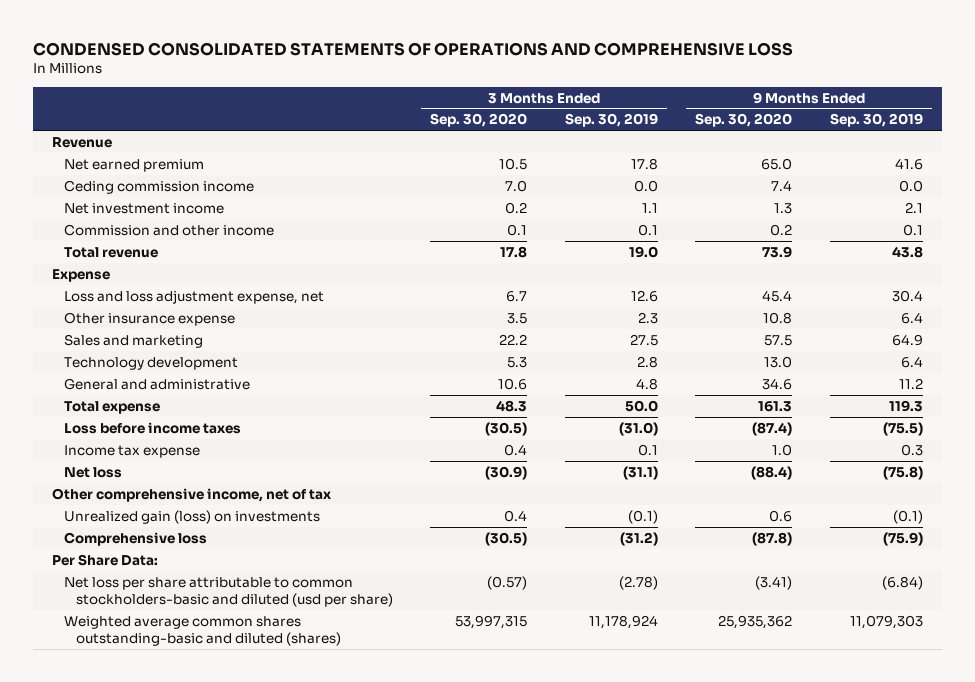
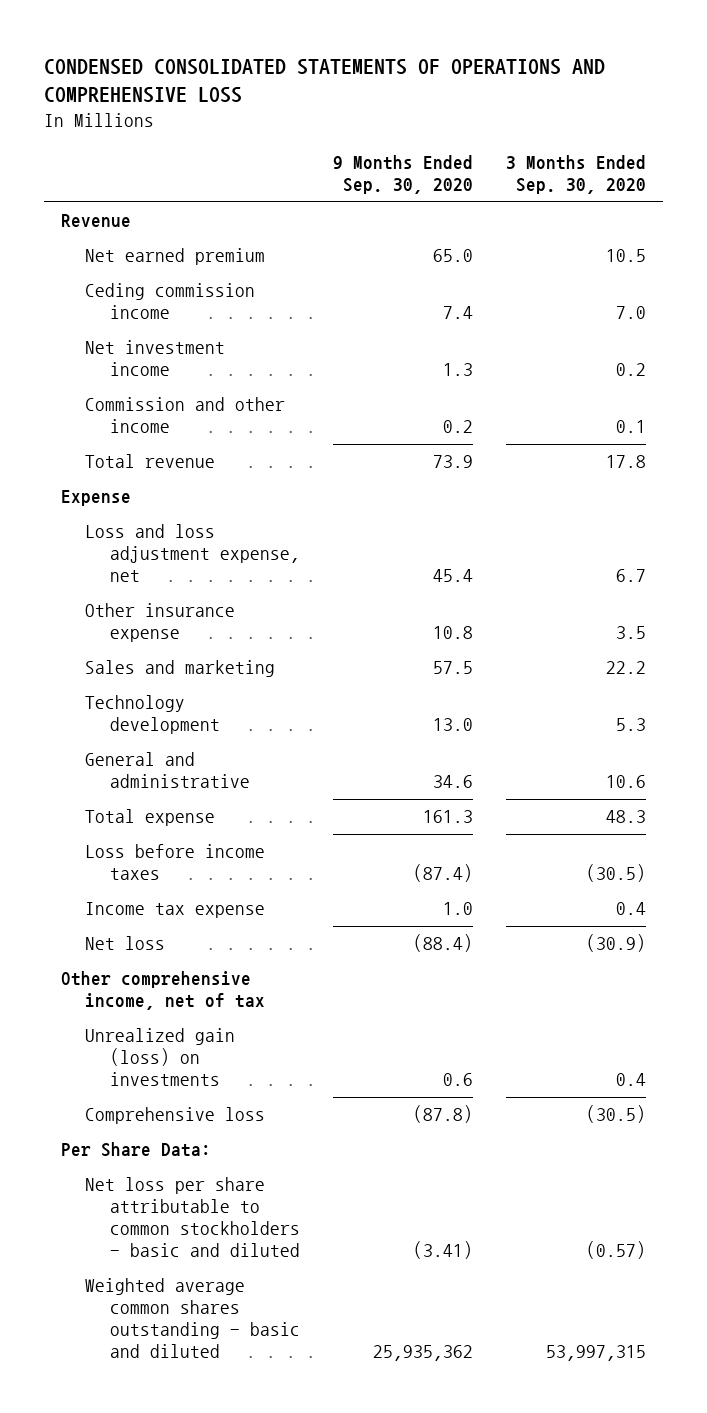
- | 3 Months Ended Sep. 30, 2020 | 3 Months Ended Sep. 30, 2019 | 9 Months Ended Sep. 30, 2020 | 9 Months Ended Sep. 30, 2019
+ | 9 Months Ended Sep. 30, 2020 | 3 Months Ended Sep. 30, 2020
- Net loss per share attributable to common stockholders-basic and diluted (usd per share) | (0.57) | (2.78) | (3.41) | (6.84)
- Weighted average common shares outstanding-basic and diluted (shares) | 53,997,315 | 11,178,924 | 25,935,362 | 11,079,303
+ Net loss per share attributable to common stockholders - basic and diluted | (3.41) | (0.57)
+ Weighted average common shares outstanding - basic and diluted | 25,935,362 | 53,997,315

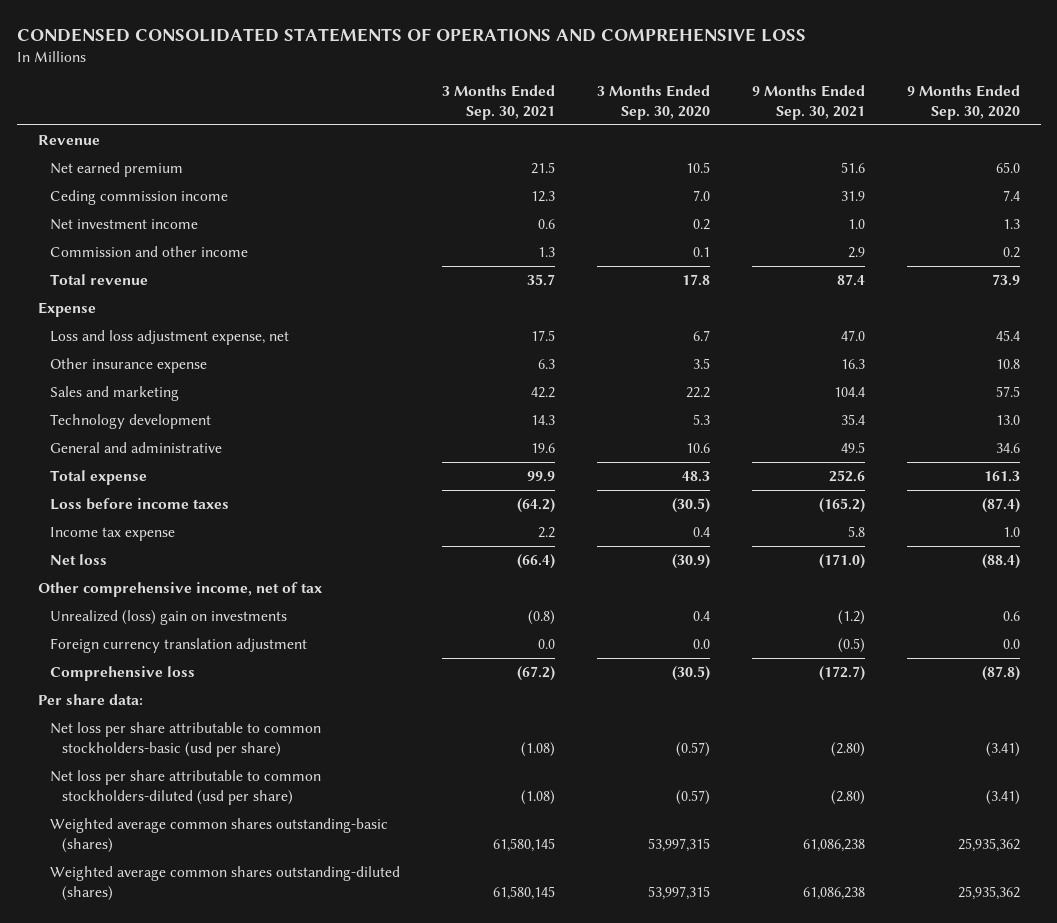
- | 9 Months Ended Sep. 30, 2020 | 3 Months Ended Sep. 30, 2020
+ | 3 Months Ended Sep. 30, 2021 | 3 Months Ended Sep. 30, 2020 | 9 Months Ended Sep. 30, 2021 | 9 Months Ended Sep. 30, 2020
- Unrealized gain (loss) on investments | 0.6 | 0.4
+ Unrealized (loss) gain on investments | (0.8) | 0.4 | (1.2) | 0.6
+ Foreign currency translation adjustment | 0.0 | 0.0 | (0.5) | 0.0
- Per Share Data:
- Net loss per share attributable to common stockholders - basic and diluted | (3.41) | (0.57)
- Weighted average common shares outstanding - basic and diluted | 25,935,362 | 53,997,315
+ Per share data:
+ Net loss per share attributable to common stockholders-basic (usd per share) | (1.08) | (0.57) | (2.80) | (3.41)
+ Net loss per share attributable to common stockholders-diluted (usd per share) | (1.08) | (0.57) | (2.80) | (3.41)
+ Weighted average common shares outstanding-basic (shares) | 61,580,145 | 53,997,315 | 61,086,238 | 25,935,362
+ Weighted average common shares outstanding-diluted (shares) | 61,580,145 | 53,997,315 | 61,086,238 | 25,935,362

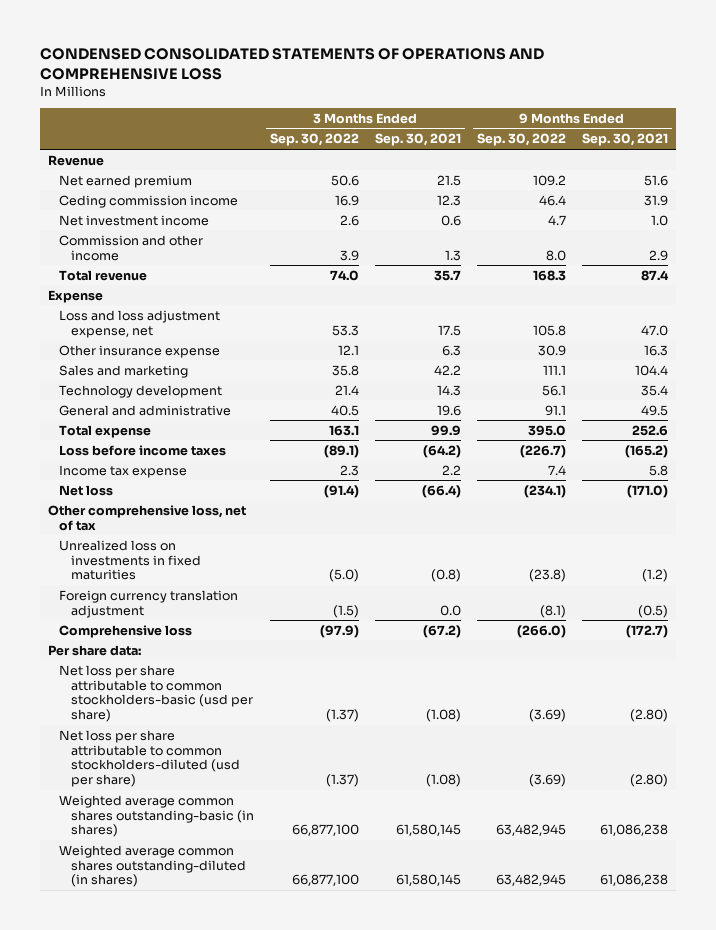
- | 3 Months Ended Sep. 30, 2021 | 3 Months Ended Sep. 30, 2020 | 9 Months Ended Sep. 30, 2021 | 9 Months Ended Sep. 30, 2020
+ | 3 Months Ended Sep. 30, 2022 | 3 Months Ended Sep. 30, 2021 | 9 Months Ended Sep. 30, 2022 | 9 Months Ended Sep. 30, 2021
- Other comprehensive income, net of tax
- Unrealized (loss) gain on investments | (0.8) | 0.4 | (1.2) | 0.6
+ Other comprehensive loss, net of tax
+ Unrealized loss on investments in fixed maturities | (5.0) | (0.8) | (23.8) | (1.2)
- Weighted average common shares outstanding-basic (shares) | 61,580,145 | 53,997,315 | 61,086,238 | 25,935,362
- Weighted average common shares outstanding-diluted (shares) | 61,580,145 | 53,997,315 | 61,086,238 | 25,935,362
+ Weighted average common shares outstanding-basic (in shares) | 66,877,100 | 61,580,145 | 63,482,945 | 61,086,238
+ Weighted average common shares outstanding-diluted (in shares) | 66,877,100 | 61,580,145 | 63,482,945 | 61,086,238

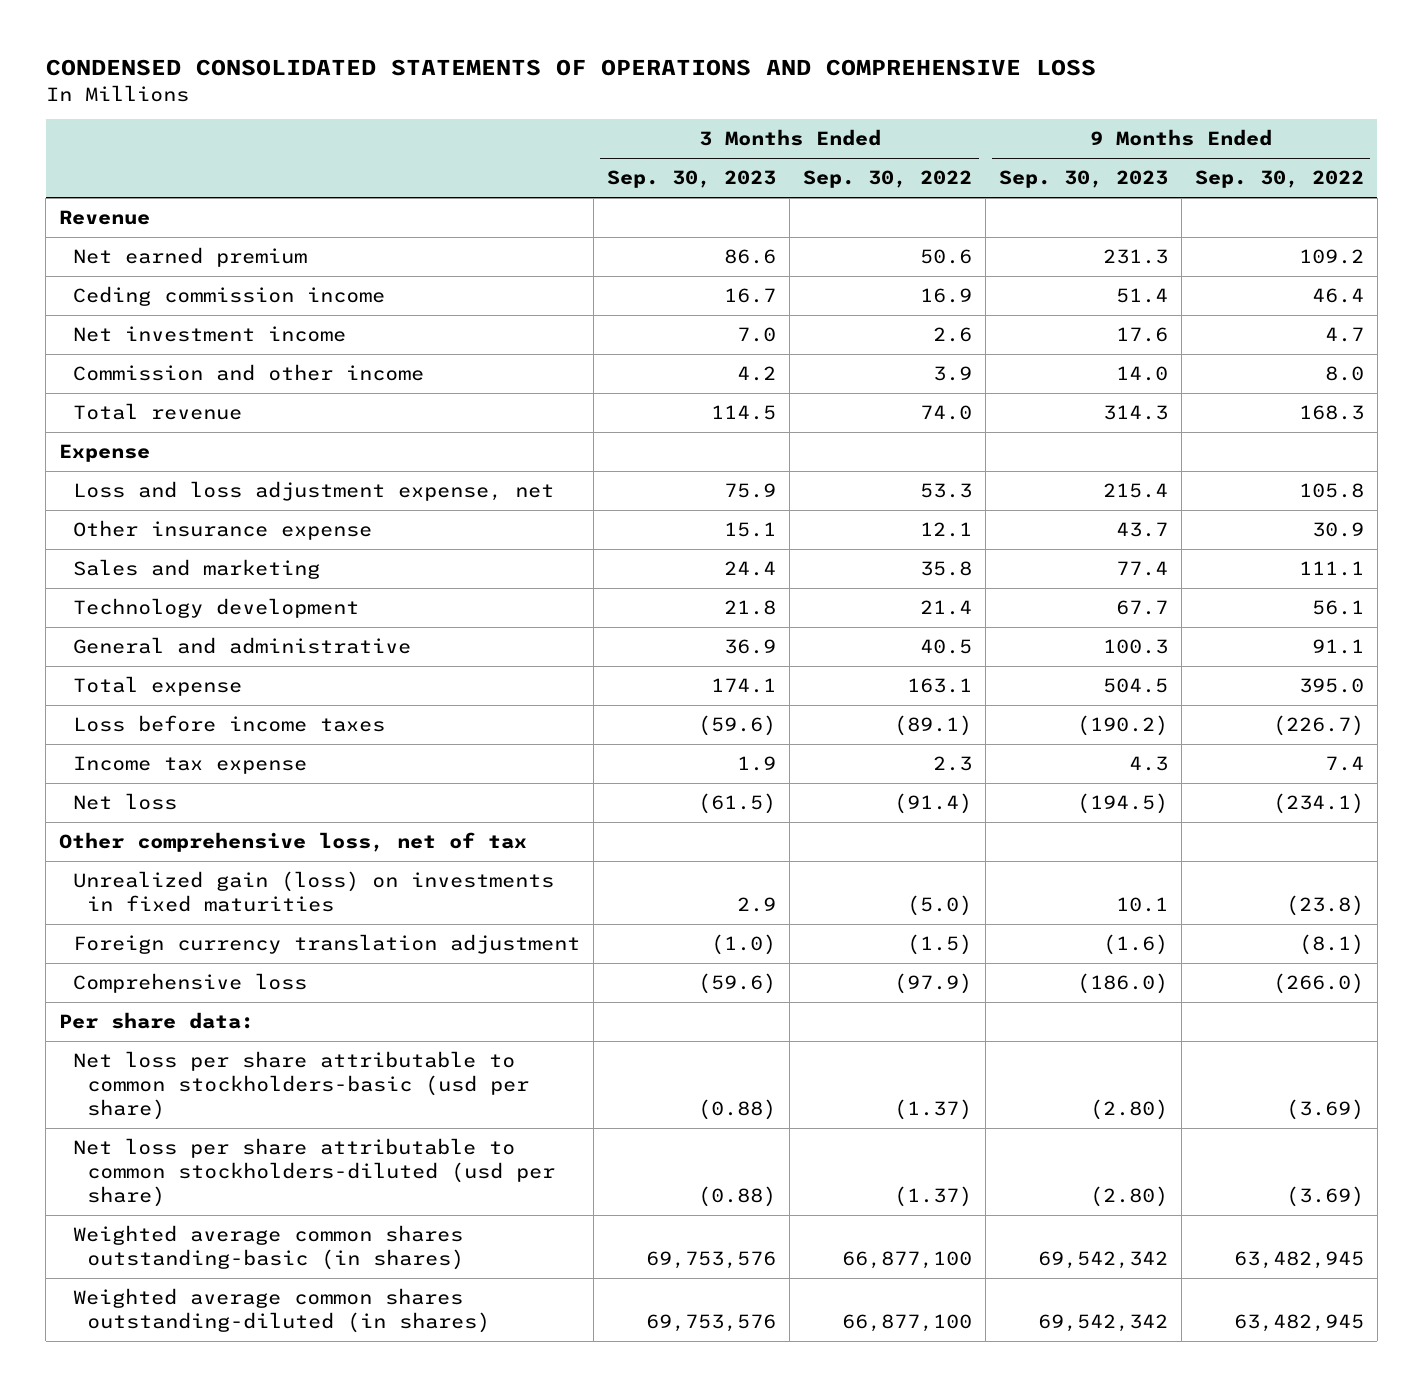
- | 3 Months Ended Sep. 30, 2022 | 3 Months Ended Sep. 30, 2021 | 9 Months Ended Sep. 30, 2022 | 9 Months Ended Sep. 30, 2021
+ | 3 Months Ended Sep. 30, 2023 | 3 Months Ended Sep. 30, 2022 | 9 Months Ended Sep. 30, 2023 | 9 Months Ended Sep. 30, 2022
- Unrealized loss on investments in fixed maturities | (5.0) | (0.8) | (23.8) | (1.2)
+ Unrealized gain (loss) on investments in fixed maturities | 2.9 | (5.0) | 10.1 | (23.8)

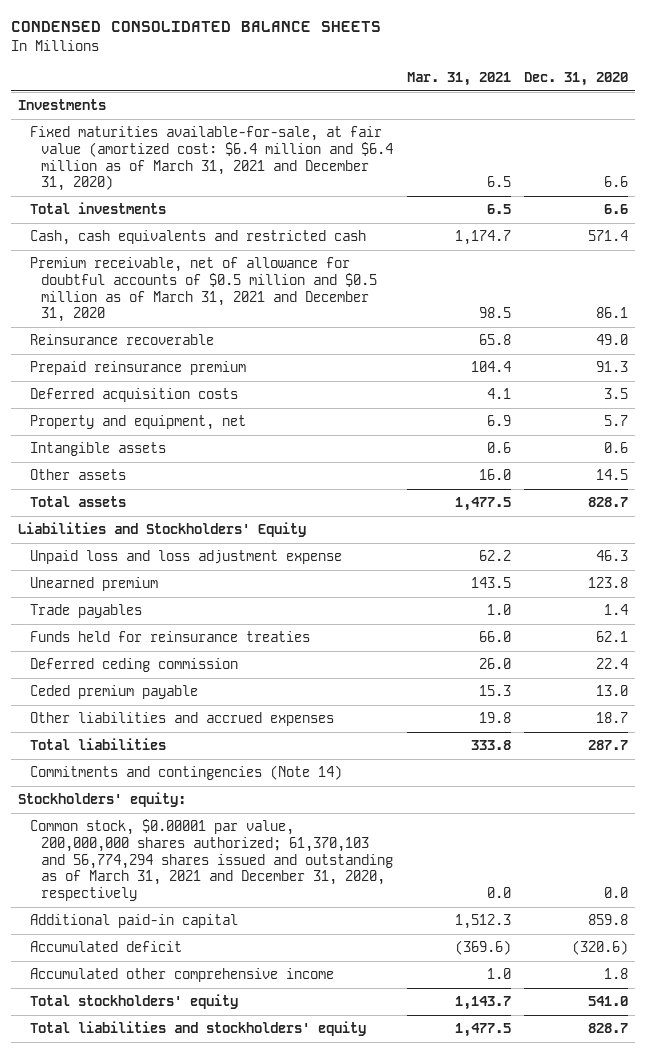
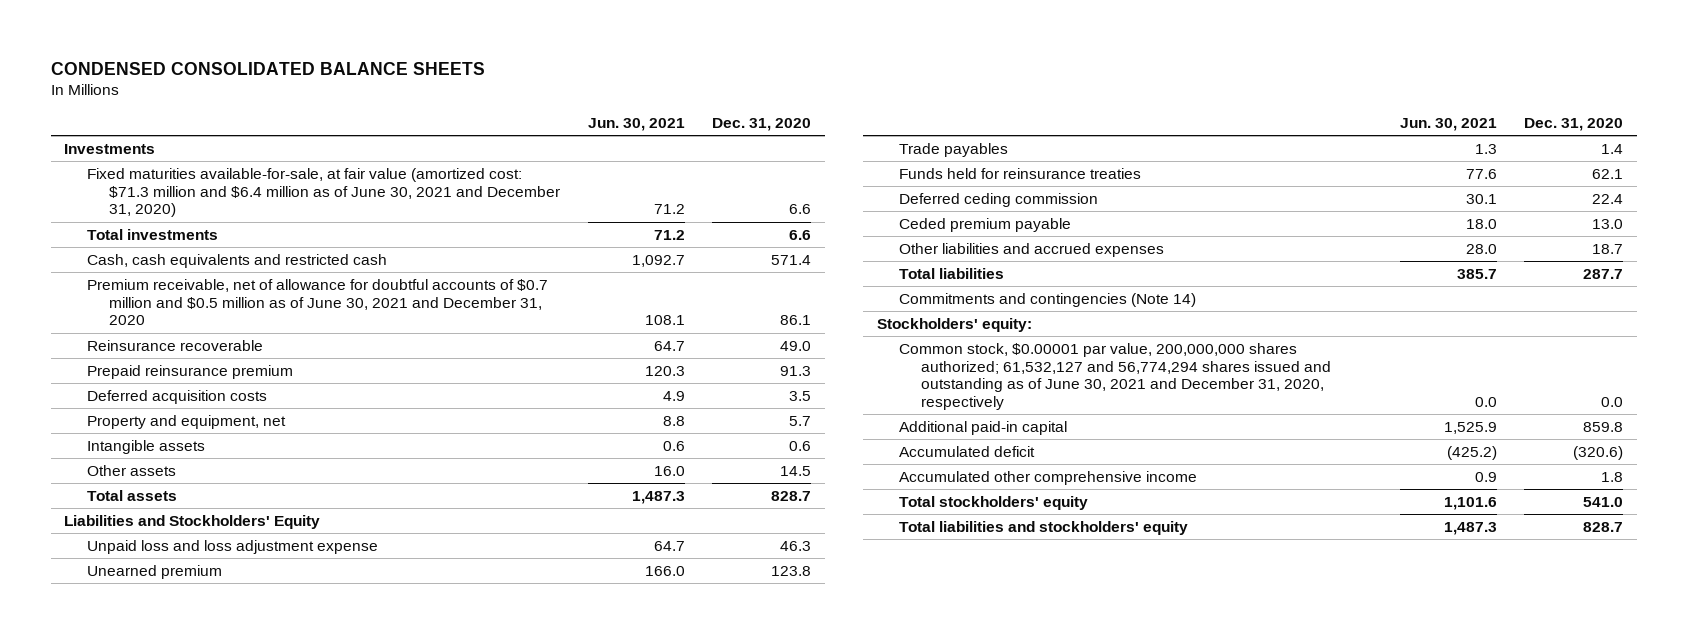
- | Mar. 31, 2021 | Dec. 31, 2020
+ | Jun. 30, 2021 | Dec. 31, 2020
- Fixed maturities available-for-sale, at fair value (amortized cost: $6.4 million and $6.4 million as of March 31, 2021 and December 31, 2020) | 6.5 | 6.6
+ Fixed maturities available-for-sale, at fair value (amortized cost: $71.3 million and $6.4 million as of June 30, 2021 and December 31, 2020) | 71.2 | 6.6
- Premium receivable, net of allowance for doubtful accounts of $0.5 million and $0.5 million as of March 31, 2021 and December 31, 2020 | 98.5 | 86.1
+ Premium receivable, net of allowance for doubtful accounts of $0.7 million and $0.5 million as of June 30, 2021 and December 31, 2020 | 108.1 | 86.1
- Common stock, $0.00001 par value, 200,000,000 shares authorized; 61,370,103 and 56,774,294 shares issued and outstanding as of March 31, 2021 and December 31, 2020, respectively | 0.0 | 0.0
+ Common stock, $0.00001 par value, 200,000,000 shares authorized; 61,532,127 and 56,774,294 shares issued and outstanding as of June 30, 2021 and December 31, 2020, respectively | 0.0 | 0.0

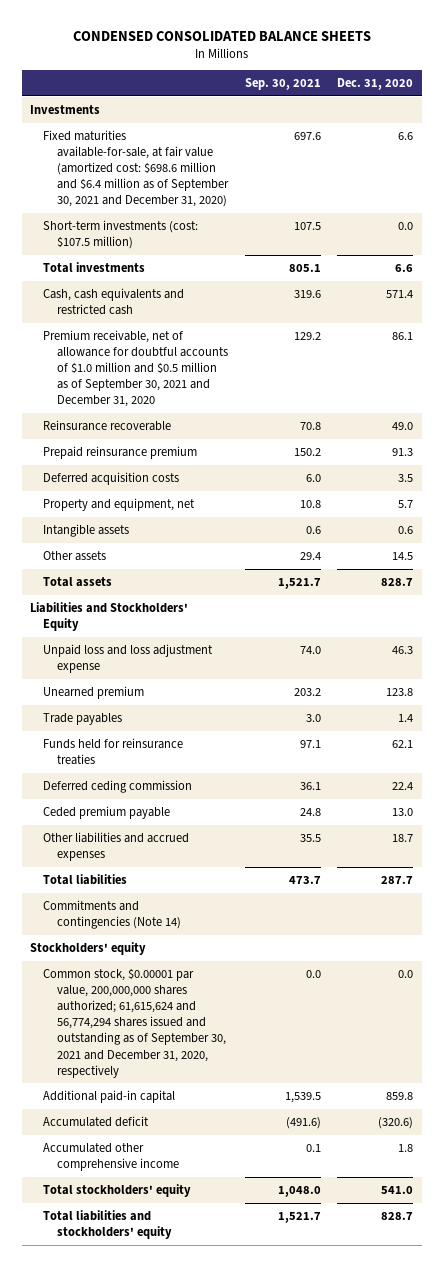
- | Jun. 30, 2021 | Dec. 31, 2020
+ | Sep. 30, 2021 | Dec. 31, 2020
- Fixed maturities available-for-sale, at fair value (amortized cost: $71.3 million and $6.4 million as of June 30, 2021 and December 31, 2020) | 71.2 | 6.6
+ Fixed maturities available-for-sale, at fair value (amortized cost: $698.6 million and $6.4 million as of September 30, 2021 and December 31, 2020) | 697.6 | 6.6
+ Short-term investments (cost: $107.5 million) | 107.5 | 0.0
- Premium receivable, net of allowance for doubtful accounts of $0.7 million and $0.5 million as of June 30, 2021 and December 31, 2020 | 108.1 | 86.1
+ Premium receivable, net of allowance for doubtful accounts of $1.0 million and $0.5 million as of September 30, 2021 and December 31, 2020 | 129.2 | 86.1
- Stockholders' equity:
- Common stock, $0.00001 par value, 200,000,000 shares authorized; 61,532,127 and 56,774,294 shares issued and outstanding as of June 30, 2021 and December 31, 2020, respectively | 0.0 | 0.0
+ Stockholders' equity
+ Common stock, $0.00001 par value, 200,000,000 shares authorized; 61,615,624 and 56,774,294 shares issued and outstanding as of September 30, 2021 and December 31, 2020, respectively | 0.0 | 0.0

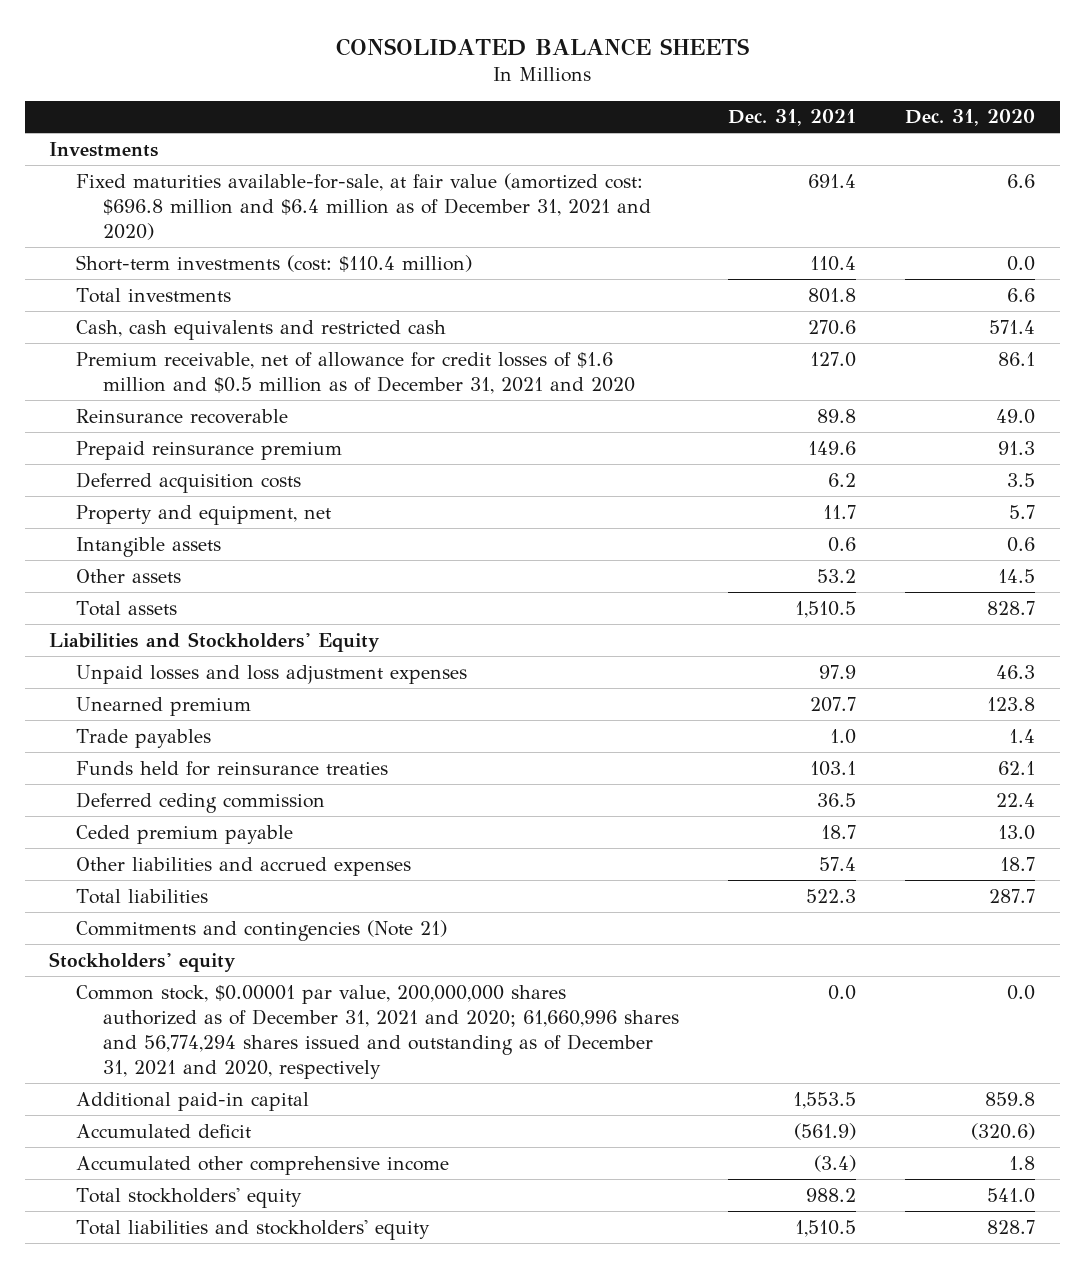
- CONDENSED CONSOLIDATED BALANCE SHEETS
+ CONSOLIDATED BALANCE SHEETS
- | Sep. 30, 2021 | Dec. 31, 2020
+ | Dec. 31, 2021 | Dec. 31, 2020
- Fixed maturities available-for-sale, at fair value (amortized cost: $698.6 million and $6.4 million as of September 30, 2021 and December 31, 2020) | 697.6 | 6.6
- Short-term investments (cost: $107.5 million) | 107.5 | 0.0
+ Fixed maturities available-for-sale, at fair value (amortized cost: $696.8 million and $6.4 million as of December 31, 2021 and 2020) | 691.4 | 6.6
+ Short-term investments (cost: $110.4 million) | 110.4 | 0.0
- Premium receivable, net of allowance for doubtful accounts of $1.0 million and $0.5 million as of September 30, 2021 and December 31, 2020 | 129.2 | 86.1
+ Premium receivable, net of allowance for credit losses of $1.6 million and $0.5 million as of December 31, 2021 and 2020 | 127.0 | 86.1
- Unpaid loss and loss adjustment expense | 74.0 | 46.3
+ Unpaid losses and loss adjustment expenses | 97.9 | 46.3
- Commitments and contingencies (Note 14)
+ Commitments and contingencies (Note 21)
- Common stock, $0.00001 par value, 200,000,000 shares authorized; 61,615,624 and 56,774,294 shares issued and outstanding as of September 30, 2021 and December 31, 2020, respectively | 0.0 | 0.0
+ Common stock, $0.00001 par value, 200,000,000 shares authorized as of December 31, 2021 and 2020; 61,660,996 shares and 56,774,294 shares issued and outstanding as of December 31, 2021 and 2020, respectively | 0.0 | 0.0

